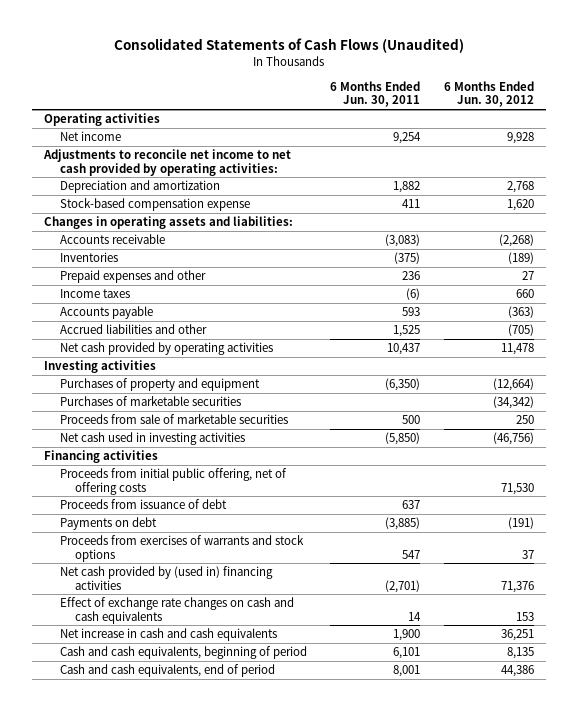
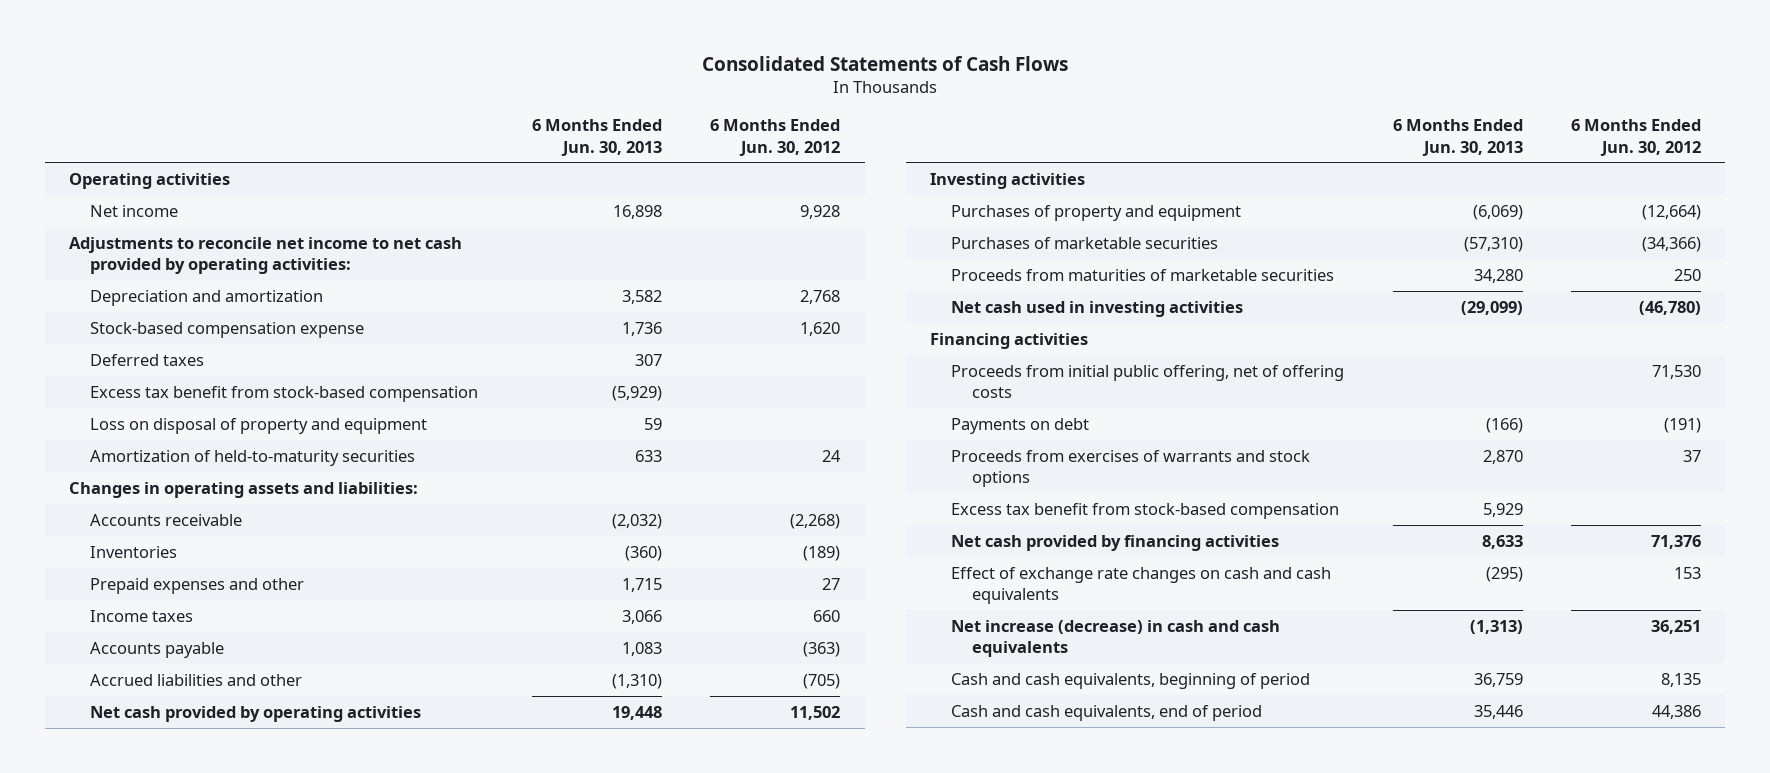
- Consolidated Statements of Cash Flows (Unaudited)
+ Consolidated Statements of Cash Flows
- | 6 Months Ended Jun. 30, 2011 | 6 Months Ended Jun. 30, 2012
+ | 6 Months Ended Jun. 30, 2013 | 6 Months Ended Jun. 30, 2012
+ Deferred taxes | 307 |
+ Excess tax benefit from stock-based compensation | (5,929) |
+ Loss on disposal of property and equipment | 59 |
+ Amortization of held-to-maturity securities | 633 | 24
- Net cash provided by operating activities | 10,437 | 11,478
+ Net cash provided by operating activities | 19,448 | 11,502
- Purchases of marketable securities | | (34,342)
- Proceeds from sale of marketable securities | 500 | 250
- Net cash used in investing activities | (5,850) | (46,756)
+ Purchases of marketable securities | (57,310) | (34,366)
+ Proceeds from maturities of marketable securities | 34,280 | 250
+ Net cash used in investing activities | (29,099) | (46,780)
- Proceeds from issuance of debt | 637 |
- Net cash provided by (used in) financing activities | (2,701) | 71,376
+ Excess tax benefit from stock-based compensation | 5,929 |
+ Net cash provided by financing activities | 8,633 | 71,376
- Net increase in cash and cash equivalents | 1,900 | 36,251
+ Net increase (decrease) in cash and cash equivalents | (1,313) | 36,251

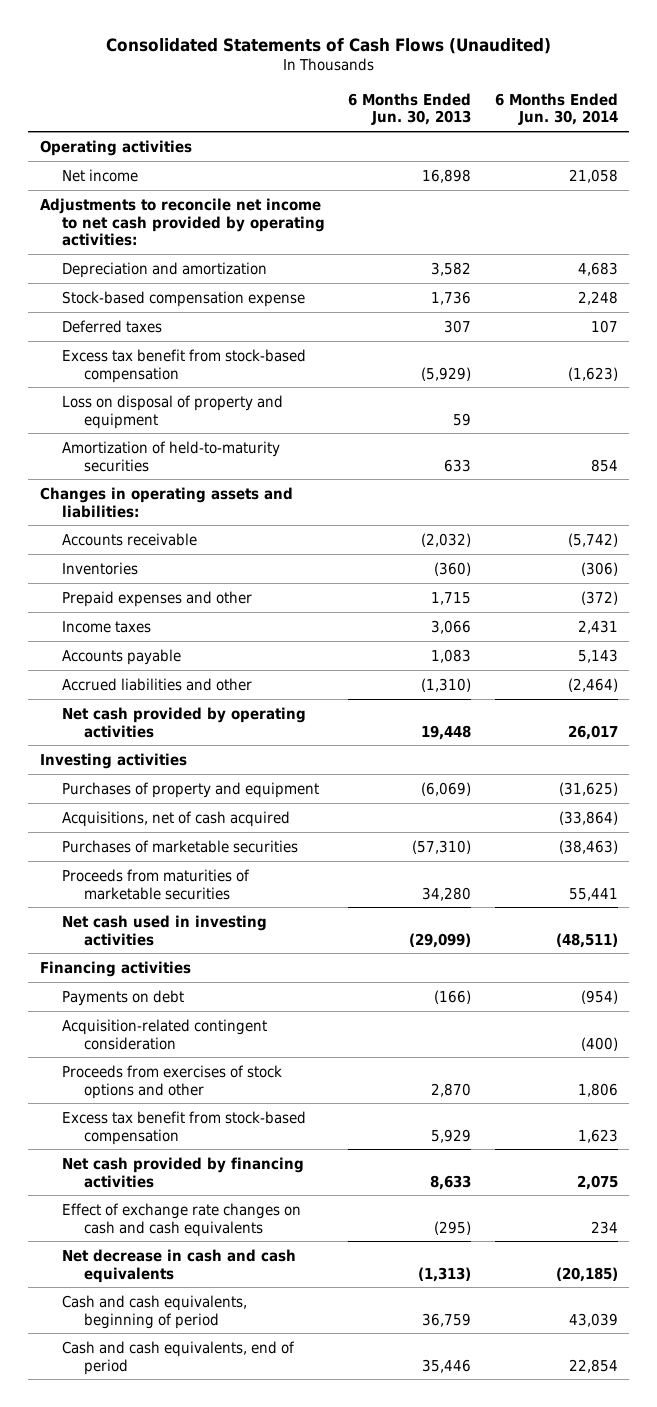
- Consolidated Statements of Cash Flows
+ Consolidated Statements of Cash Flows (Unaudited)
- | 6 Months Ended Jun. 30, 2013 | 6 Months Ended Jun. 30, 2012
+ | 6 Months Ended Jun. 30, 2013 | 6 Months Ended Jun. 30, 2014
+ Acquisitions, net of cash acquired | | (33,864)
- Proceeds from initial public offering, net of offering costs | | 71,530
- Proceeds from exercises of warrants and stock options | 2,870 | 37
+ Acquisition-related contingent consideration | | (400)
+ Proceeds from exercises of stock options and other | 2,870 | 1,806
- Net increase (decrease) in cash and cash equivalents | (1,313) | 36,251
+ Net decrease in cash and cash equivalents | (1,313) | (20,185)

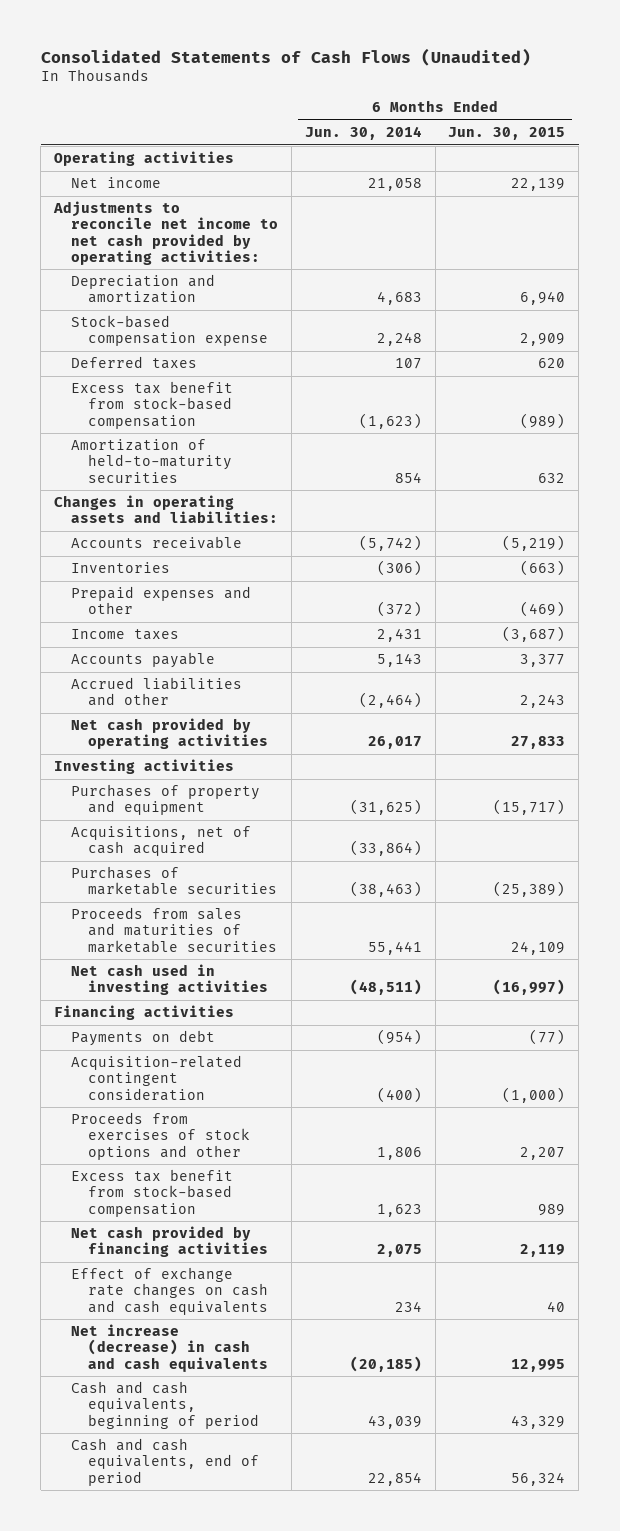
- | 6 Months Ended Jun. 30, 2013 | 6 Months Ended Jun. 30, 2014
+ | 6 Months Ended Jun. 30, 2014 | 6 Months Ended Jun. 30, 2015
- Loss on disposal of property and equipment | 59 |
- Proceeds from maturities of marketable securities | 34,280 | 55,441
+ Proceeds from sales and maturities of marketable securities | 55,441 | 24,109
- Net decrease in cash and cash equivalents | (1,313) | (20,185)
+ Net increase (decrease) in cash and cash equivalents | (20,185) | 12,995

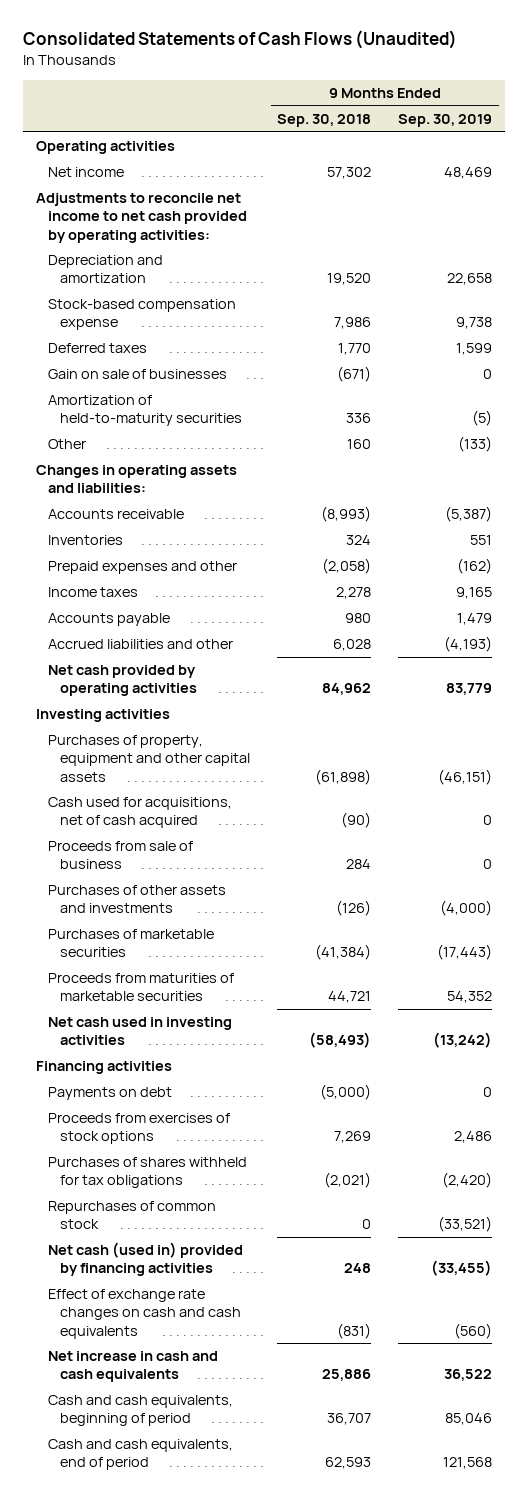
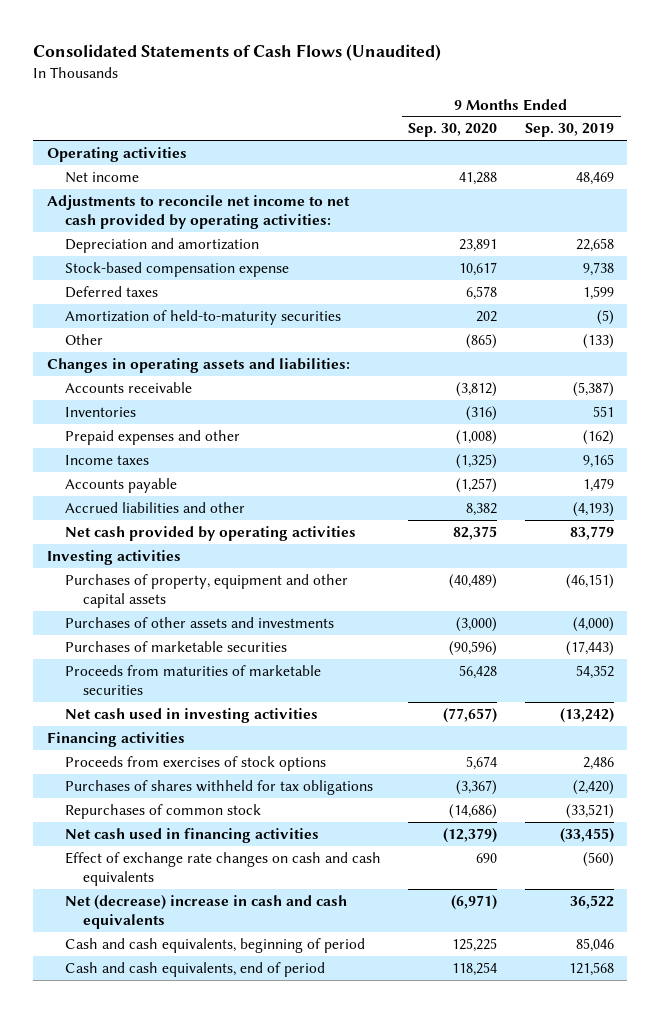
- | 9 Months Ended Sep. 30, 2018 | 9 Months Ended Sep. 30, 2019
+ | 9 Months Ended Sep. 30, 2020 | 9 Months Ended Sep. 30, 2019
- Gain on sale of businesses | (671) | 0
- Cash used for acquisitions, net of cash acquired | (90) | 0
- Proceeds from sale of business | 284 | 0
- Payments on debt | (5,000) | 0
- Net cash (used in) provided by financing activities | 248 | (33,455)
+ Net cash used in financing activities | (12,379) | (33,455)
- Net increase in cash and cash equivalents | 25,886 | 36,522
+ Net (decrease) increase in cash and cash equivalents | (6,971) | 36,522

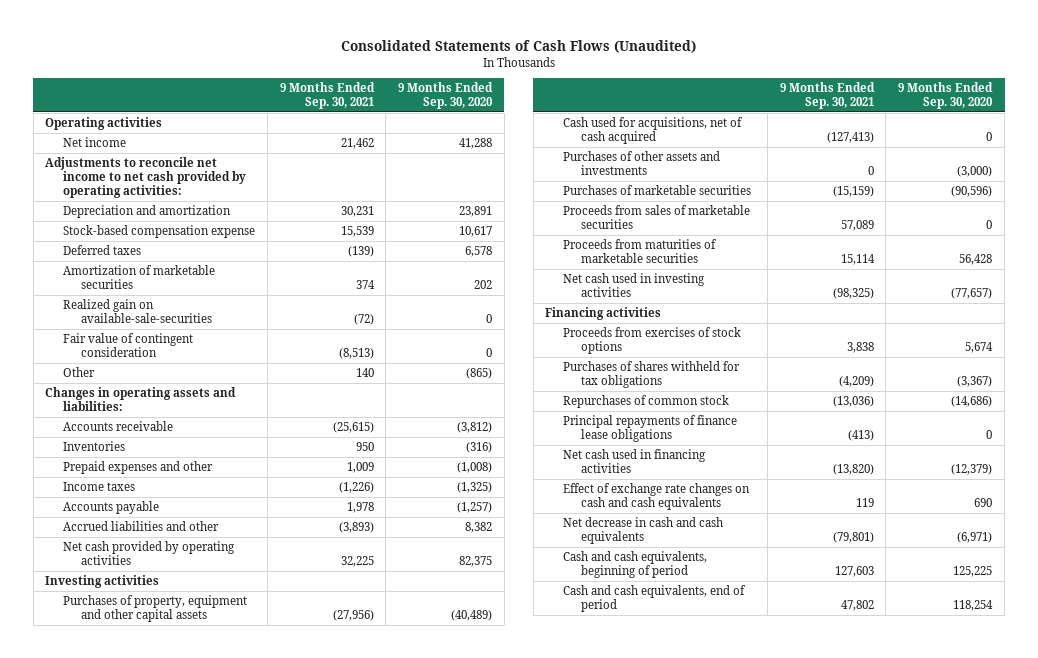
- | 9 Months Ended Sep. 30, 2020 | 9 Months Ended Sep. 30, 2019
+ | 9 Months Ended Sep. 30, 2021 | 9 Months Ended Sep. 30, 2020
- Amortization of held-to-maturity securities | 202 | (5)
+ Amortization of marketable securities | 374 | 202
+ Realized gain on available-sale-securities | (72) | 0
+ Fair value of contingent consideration | (8,513) | 0
+ Cash used for acquisitions, net of cash acquired | (127,413) | 0
+ Proceeds from sales of marketable securities | 57,089 | 0
+ Principal repayments of finance lease obligations | (413) | 0
- Net (decrease) increase in cash and cash equivalents | (6,971) | 36,522
+ Net decrease in cash and cash equivalents | (79,801) | (6,971)

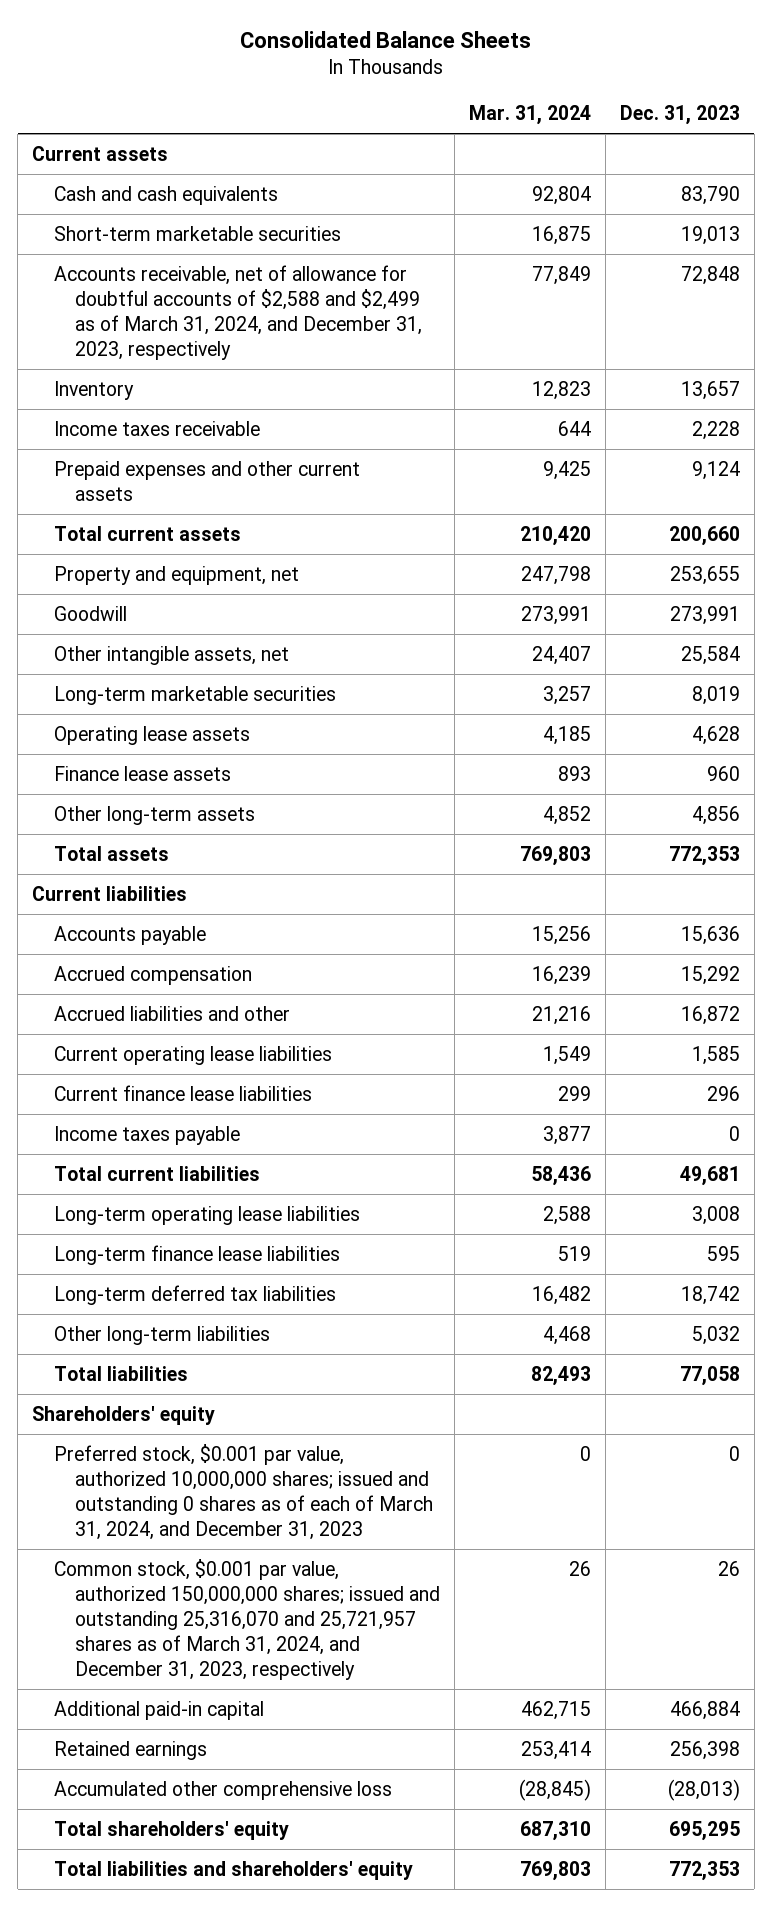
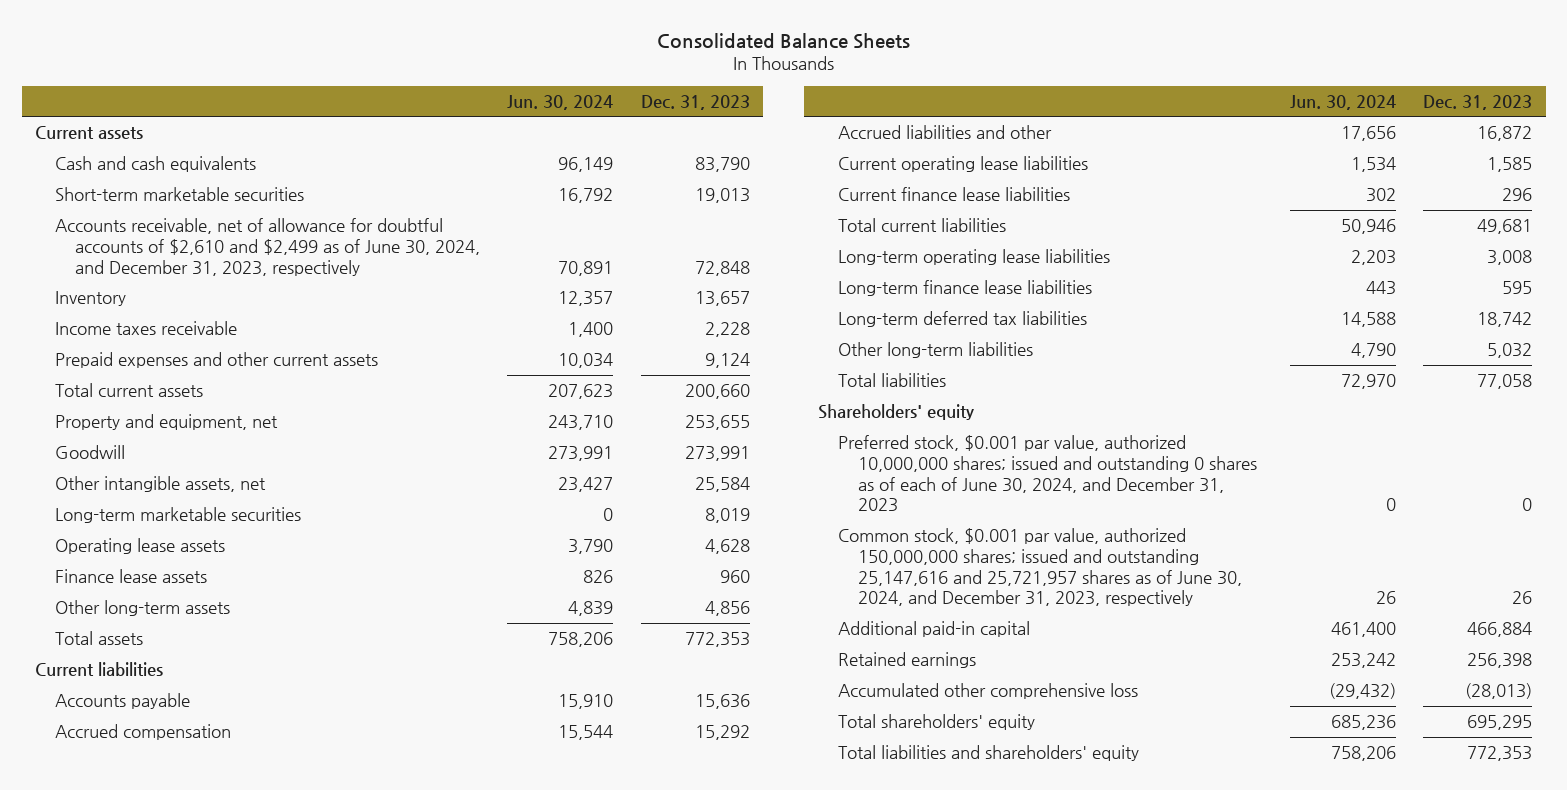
- | Mar. 31, 2024 | Dec. 31, 2023
+ | Jun. 30, 2024 | Dec. 31, 2023
- Accounts receivable, net of allowance for doubtful accounts of $2,588 and $2,499 as of March 31, 2024, and December 31, 2023, respectively | 77,849 | 72,848
+ Accounts receivable, net of allowance for doubtful accounts of $2,610 and $2,499 as of June 30, 2024, and December 31, 2023, respectively | 70,891 | 72,848
- Income taxes payable | 3,877 | 0
- Preferred stock, $0.001 par value, authorized 10,000,000 shares; issued and outstanding 0 shares as of each of March 31, 2024, and December 31, 2023 | 0 | 0
- Common stock, $0.001 par value, authorized 150,000,000 shares; issued and outstanding 25,316,070 and 25,721,957 shares as of March 31, 2024, and December 31, 2023, respectively | 26 | 26
+ Preferred stock, $0.001 par value, authorized 10,000,000 shares; issued and outstanding 0 shares as of each of June 30, 2024, and December 31, 2023 | 0 | 0
+ Common stock, $0.001 par value, authorized 150,000,000 shares; issued and outstanding 25,147,616 and 25,721,957 shares as of June 30, 2024, and December 31, 2023, respectively | 26 | 26

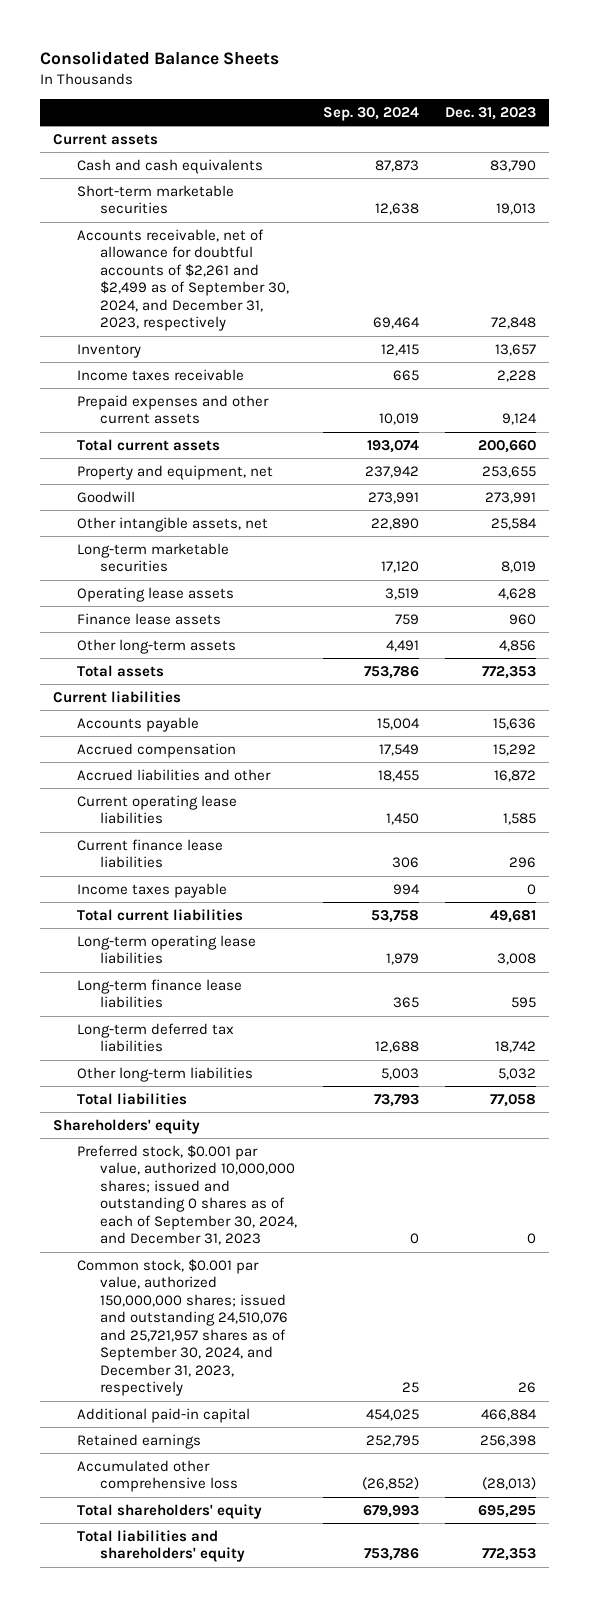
- | Jun. 30, 2024 | Dec. 31, 2023
+ | Sep. 30, 2024 | Dec. 31, 2023
- Accounts receivable, net of allowance for doubtful accounts of $2,610 and $2,499 as of June 30, 2024, and December 31, 2023, respectively | 70,891 | 72,848
+ Accounts receivable, net of allowance for doubtful accounts of $2,261 and $2,499 as of September 30, 2024, and December 31, 2023, respectively | 69,464 | 72,848
+ Income taxes payable | 994 | 0
- Preferred stock, $0.001 par value, authorized 10,000,000 shares; issued and outstanding 0 shares as of each of June 30, 2024, and December 31, 2023 | 0 | 0
- Common stock, $0.001 par value, authorized 150,000,000 shares; issued and outstanding 25,147,616 and 25,721,957 shares as of June 30, 2024, and December 31, 2023, respectively | 26 | 26
+ Preferred stock, $0.001 par value, authorized 10,000,000 shares; issued and outstanding 0 shares as of each of September 30, 2024, and December 31, 2023 | 0 | 0
+ Common stock, $0.001 par value, authorized 150,000,000 shares; issued and outstanding 24,510,076 and 25,721,957 shares as of September 30, 2024, and December 31, 2023, respectively | 25 | 26

